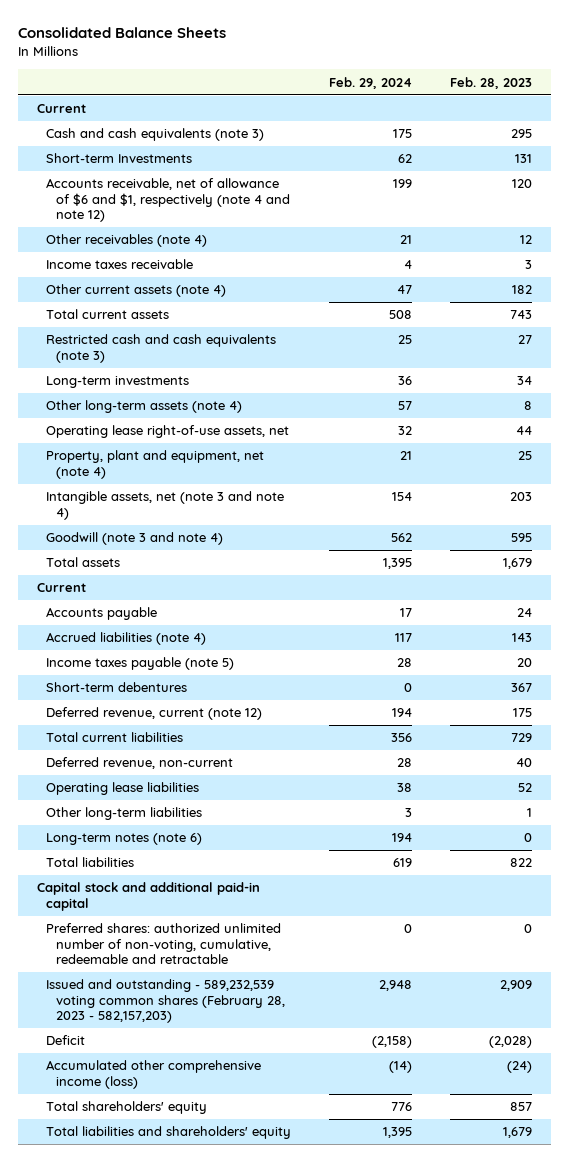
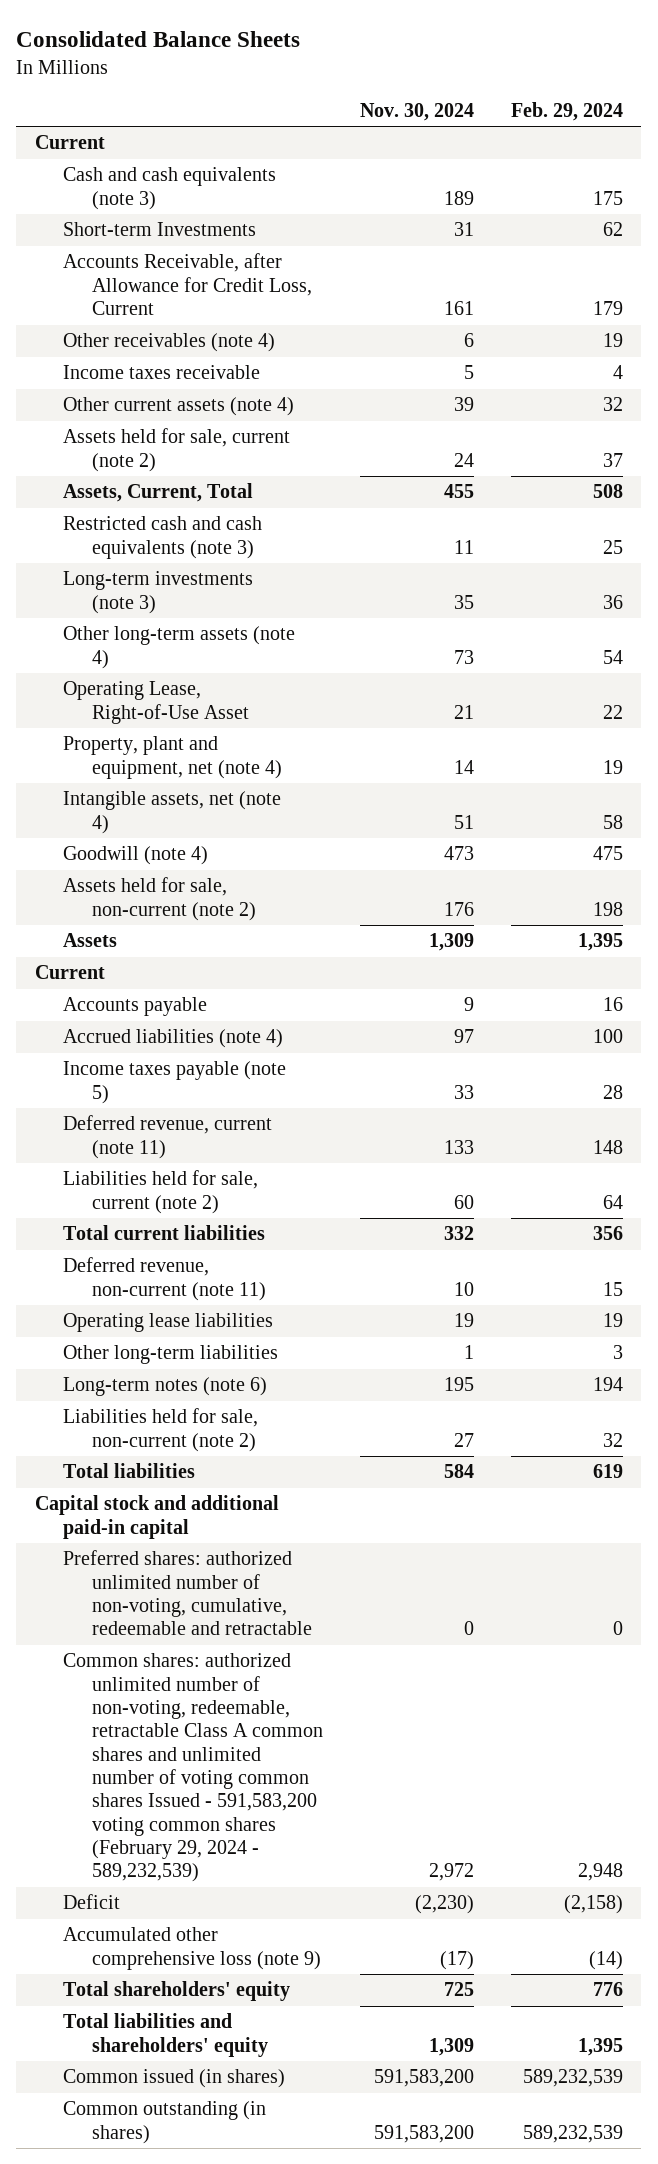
- | Feb. 29, 2024 | Feb. 28, 2023
+ | Nov. 30, 2024 | Feb. 29, 2024
- Accounts receivable, net of allowance of $6 and $1, respectively (note 4 and note 12) | 199 | 120
- Other receivables (note 4) | 21 | 12
+ Accounts Receivable, after Allowance for Credit Loss, Current | 161 | 179
+ Other receivables (note 4) | 6 | 19
- Other current assets (note 4) | 47 | 182
- Total current assets | 508 | 743
+ Other current assets (note 4) | 39 | 32
+ Assets held for sale, current (note 2) | 24 | 37
+ Assets, Current, Total | 455 | 508
- Long-term investments | 36 | 34
- Other long-term assets (note 4) | 57 | 8
- Operating lease right-of-use assets, net | 32 | 44
- Property, plant and equipment, net (note 4) | 21 | 25
- Intangible assets, net (note 3 and note 4) | 154 | 203
- Goodwill (note 3 and note 4) | 562 | 595
- Total assets | 1,395 | 1,679
+ Long-term investments (note 3) | 35 | 36
+ Other long-term assets (note 4) | 73 | 54
+ Operating Lease, Right-of-Use Asset | 21 | 22
+ Property, plant and equipment, net (note 4) | 14 | 19
+ Intangible assets, net (note 4) | 51 | 58
+ Goodwill (note 4) | 473 | 475
+ Assets held for sale, non-current (note 2) | 176 | 198
+ Assets | 1,309 | 1,395
- Accounts payable | 17 | 24
- Accrued liabilities (note 4) | 117 | 143
+ Accounts payable | 9 | 16
+ Accrued liabilities (note 4) | 97 | 100
- Short-term debentures | 0 | 367
- Deferred revenue, current (note 12) | 194 | 175
+ Deferred revenue, current (note 11) | 133 | 148
+ Liabilities held for sale, current (note 2) | 60 | 64
- Deferred revenue, non-current | 28 | 40
- Operating lease liabilities | 38 | 52
+ Deferred revenue, non-current (note 11) | 10 | 15
+ Operating lease liabilities | 19 | 19
+ Liabilities held for sale, non-current (note 2) | 27 | 32
- Issued and outstanding - 589,232,539 voting common shares (February 28, 2023 - 582,157,203) | 2,948 | 2,909
+ Common shares: authorized unlimited number of non-voting, redeemable, retractable Class A common shares and unlimited number of voting common shares Issued - 591,583,200 voting common shares (February 29, 2024 - 589,232,539) | 2,972 | 2,948
- Accumulated other comprehensive income (loss) | (14) | (24)
+ Accumulated other comprehensive loss (note 9) | (17) | (14)
+ Common issued (in shares) | 591,583,200 | 589,232,539
+ Common outstanding (in shares) | 591,583,200 | 589,232,539

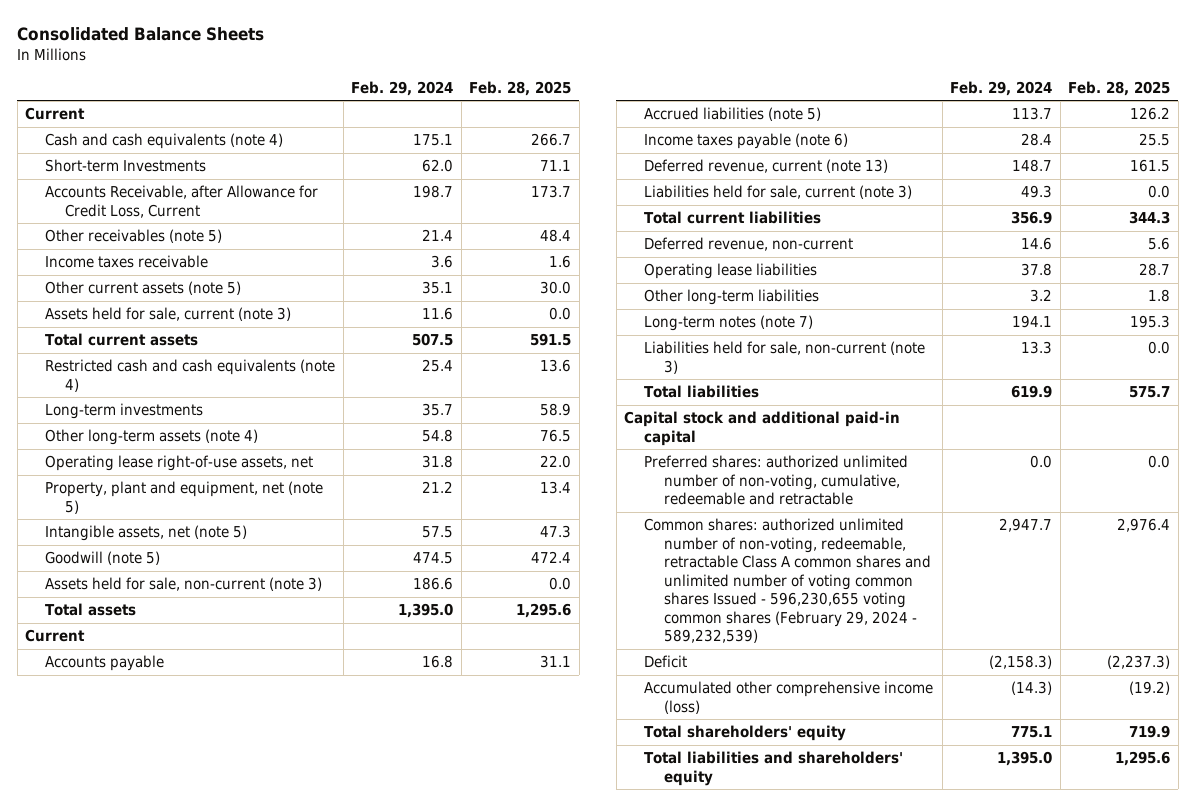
- | Nov. 30, 2024 | Feb. 29, 2024
+ | Feb. 29, 2024 | Feb. 28, 2025
- Cash and cash equivalents (note 3) | 189 | 175
- Short-term Investments | 31 | 62
- Accounts Receivable, after Allowance for Credit Loss, Current | 161 | 179
- Other receivables (note 4) | 6 | 19
- Income taxes receivable | 5 | 4
- Other current assets (note 4) | 39 | 32
- Assets held for sale, current (note 2) | 24 | 37
- Assets, Current, Total | 455 | 508
- Restricted cash and cash equivalents (note 3) | 11 | 25
- Long-term investments (note 3) | 35 | 36
- Other long-term assets (note 4) | 73 | 54
- Operating Lease, Right-of-Use Asset | 21 | 22
- Property, plant and equipment, net (note 4) | 14 | 19
- Intangible assets, net (note 4) | 51 | 58
- Goodwill (note 4) | 473 | 475
- Assets held for sale, non-current (note 2) | 176 | 198
- Assets | 1,309 | 1,395
+ Cash and cash equivalents (note 4) | 175.1 | 266.7
+ Short-term Investments | 62.0 | 71.1
+ Accounts Receivable, after Allowance for Credit Loss, Current | 198.7 | 173.7
+ Other receivables (note 5) | 21.4 | 48.4
+ Income taxes receivable | 3.6 | 1.6
+ Other current assets (note 5) | 35.1 | 30.0
+ Assets held for sale, current (note 3) | 11.6 | 0.0
+ Total current assets | 507.5 | 591.5
+ Restricted cash and cash equivalents (note 4) | 25.4 | 13.6
+ Long-term investments | 35.7 | 58.9
+ Other long-term assets (note 4) | 54.8 | 76.5
+ Operating lease right-of-use assets, net | 31.8 | 22.0
+ Property, plant and equipment, net (note 5) | 21.2 | 13.4
+ Intangible assets, net (note 5) | 57.5 | 47.3
+ Goodwill (note 5) | 474.5 | 472.4
+ Assets held for sale, non-current (note 3) | 186.6 | 0.0
+ Total assets | 1,395.0 | 1,295.6
- Accounts payable | 9 | 16
- Accrued liabilities (note 4) | 97 | 100
- Income taxes payable (note 5) | 33 | 28
- Deferred revenue, current (note 11) | 133 | 148
- Liabilities held for sale, current (note 2) | 60 | 64
- Total current liabilities | 332 | 356
- Deferred revenue, non-current (note 11) | 10 | 15
- Operating lease liabilities | 19 | 19
- Other long-term liabilities | 1 | 3
- Long-term notes (note 6) | 195 | 194
- Liabilities held for sale, non-current (note 2) | 27 | 32
- Total liabilities | 584 | 619
+ Accounts payable | 16.8 | 31.1
+ Accrued liabilities (note 5) | 113.7 | 126.2
+ Income taxes payable (note 6) | 28.4 | 25.5
+ Deferred revenue, current (note 13) | 148.7 | 161.5
+ Liabilities held for sale, current (note 3) | 49.3 | 0.0
+ Total current liabilities | 356.9 | 344.3
+ Deferred revenue, non-current | 14.6 | 5.6
+ Operating lease liabilities | 37.8 | 28.7
+ Other long-term liabilities | 3.2 | 1.8
+ Long-term notes (note 7) | 194.1 | 195.3
+ Liabilities held for sale, non-current (note 3) | 13.3 | 0.0
+ Total liabilities | 619.9 | 575.7
- Preferred shares: authorized unlimited number of non-voting, cumulative, redeemable and retractable | 0 | 0
- Common shares: authorized unlimited number of non-voting, redeemable, retractable Class A common shares and unlimited number of voting common shares Issued - 591,583,200 voting common shares (February 29, 2024 - 589,232,539) | 2,972 | 2,948
- Deficit | (2,230) | (2,158)
- Accumulated other comprehensive loss (note 9) | (17) | (14)
- Total shareholders' equity | 725 | 776
- Total liabilities and shareholders' equity | 1,309 | 1,395
- Common issued (in shares) | 591,583,200 | 589,232,539
- Common outstanding (in shares) | 591,583,200 | 589,232,539
+ Preferred shares: authorized unlimited number of non-voting, cumulative, redeemable and retractable | 0.0 | 0.0
+ Common shares: authorized unlimited number of non-voting, redeemable, retractable Class A common shares and unlimited number of voting common shares Issued - 596,230,655 voting common shares (February 29, 2024 - 589,232,539) | 2,947.7 | 2,976.4
+ Deficit | (2,158.3) | (2,237.3)
+ Accumulated other comprehensive income (loss) | (14.3) | (19.2)
+ Total shareholders' equity | 775.1 | 719.9
+ Total liabilities and shareholders' equity | 1,395.0 | 1,295.6

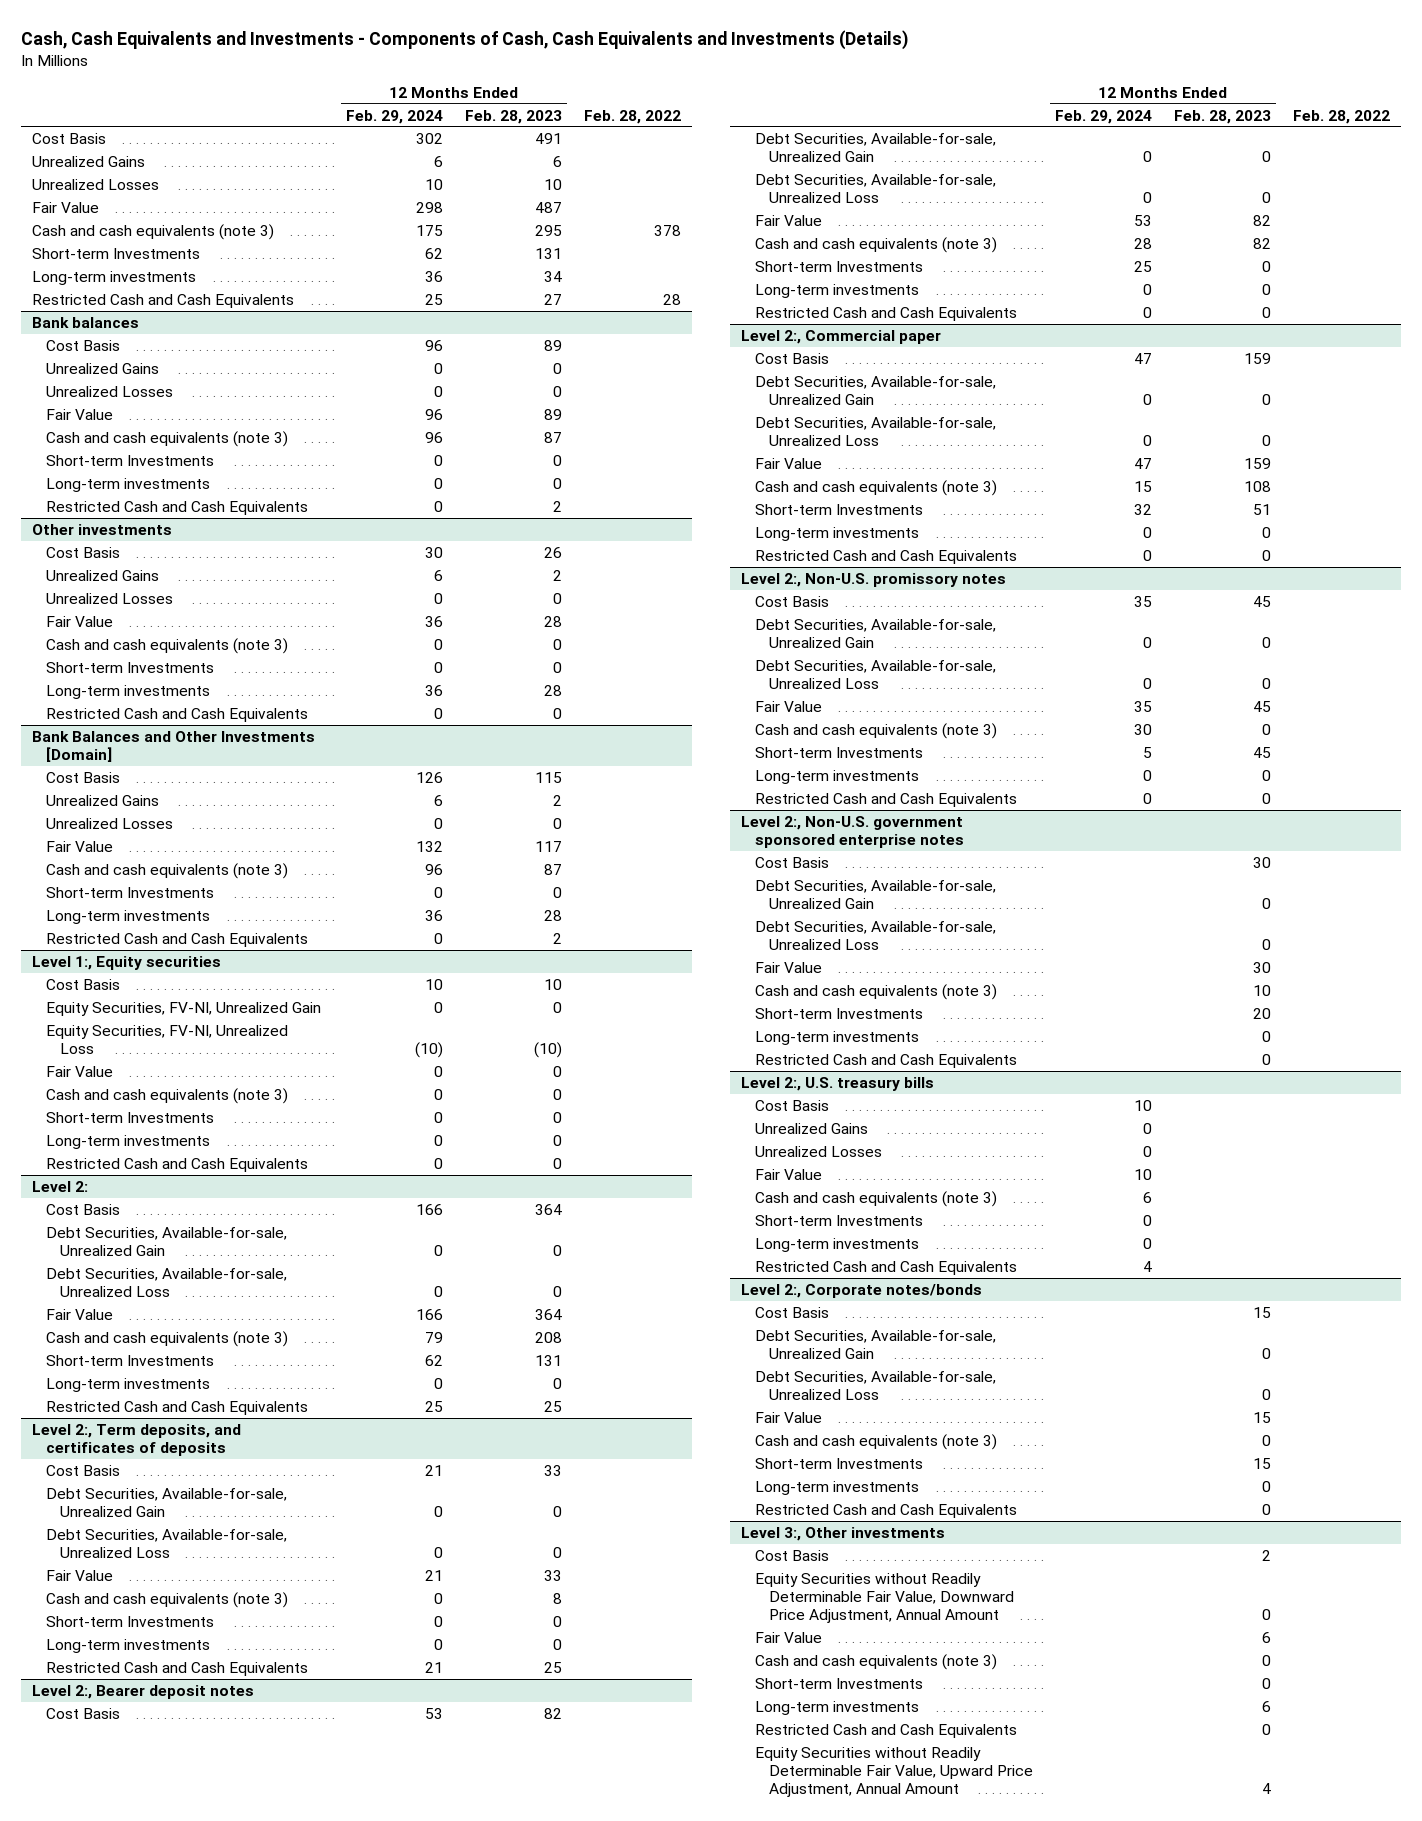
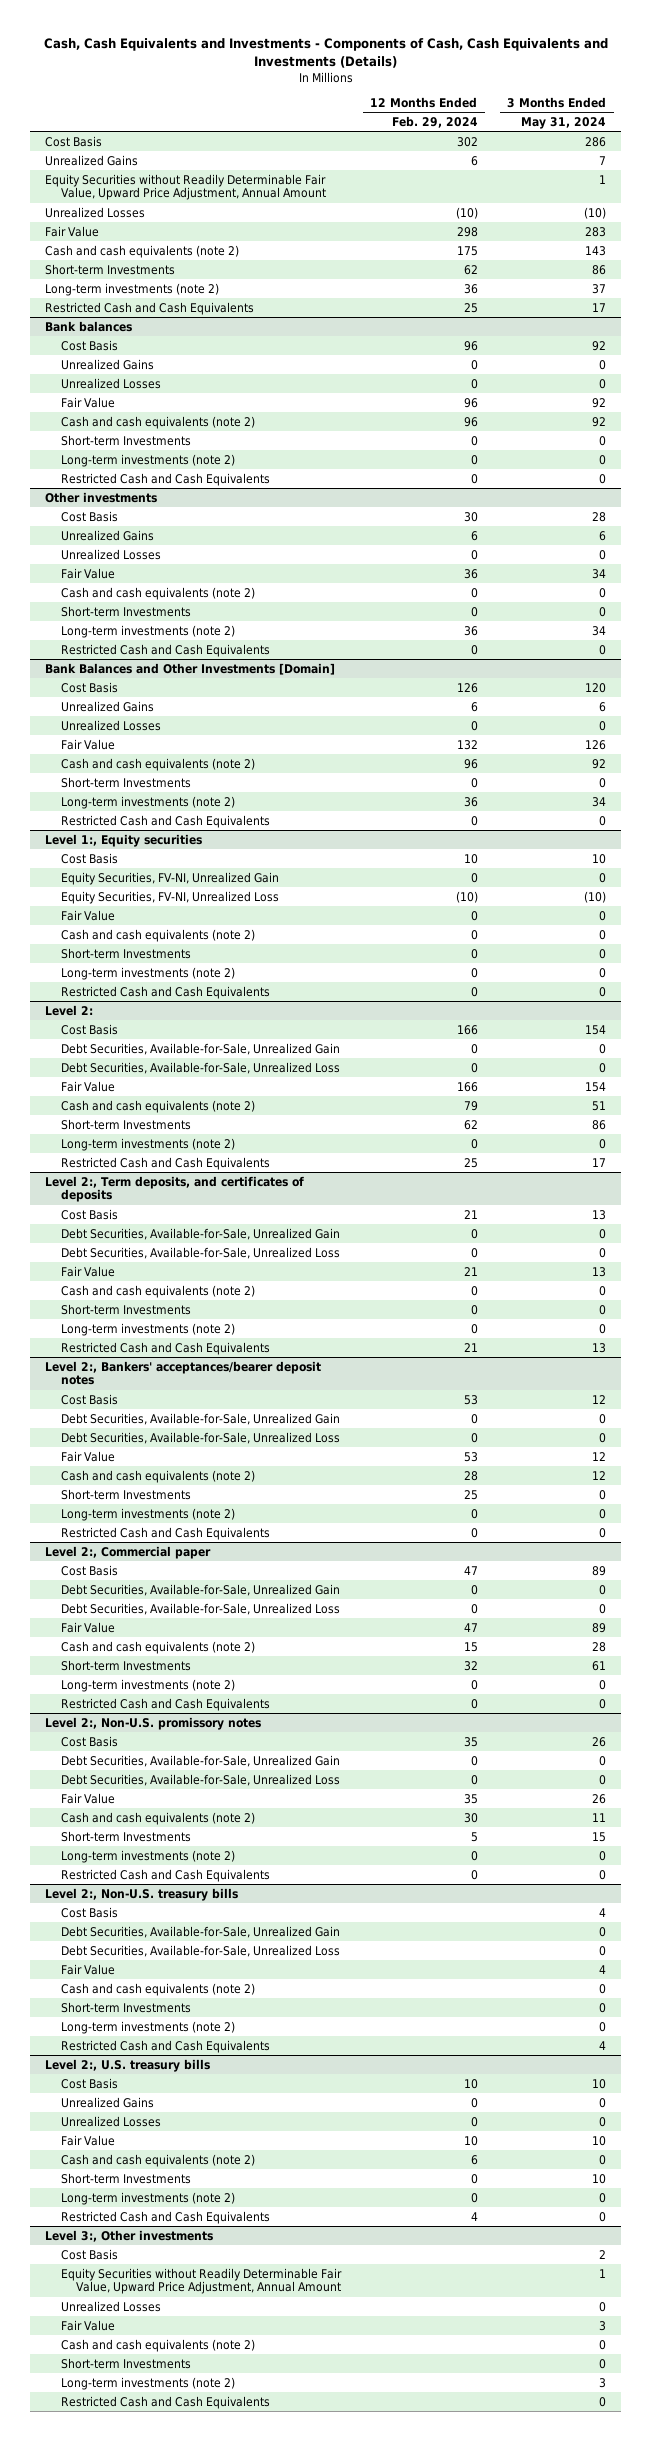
- | 12 Months Ended Feb. 29, 2024 | 12 Months Ended Feb. 28, 2023 | Feb. 28, 2022
+ | 12 Months Ended Feb. 29, 2024 | 3 Months Ended May 31, 2024
- Unrealized Losses | 10 | 10 |
+ Equity Securities without Readily Determinable Fair Value, Upward Price Adjustment, Annual Amount | | 1
+ Unrealized Losses | (10) | (10)
- Cash and cash equivalents (note 3) | 175 | 295 | 378
+ Cash and cash equivalents (note 2) | 175 | 143
- Long-term investments | 36 | 34 |
+ Long-term investments (note 2) | 36 | 37
@ Bank balances
- Cash and cash equivalents (note 3) | 96 | 87 |
+ Cash and cash equivalents (note 2) | 96 | 92
- Long-term investments | 0 | 0 |
+ Long-term investments (note 2) | 0 | 0
@ Other investments
- Cash and cash equivalents (note 3) | 0 | 0 |
+ Cash and cash equivalents (note 2) | 0 | 0
- Long-term investments | 36 | 28 |
+ Long-term investments (note 2) | 36 | 34
@ Bank Balances and Other Investments [Domain]
- Cash and cash equivalents (note 3) | 96 | 87 |
+ Cash and cash equivalents (note 2) | 96 | 92
- Long-term investments | 36 | 28 |
+ Long-term investments (note 2) | 36 | 34
@ Level 1:, Equity securities
- Cash and cash equivalents (note 3) | 0 | 0 |
+ Cash and cash equivalents (note 2) | 0 | 0
- Long-term investments | 0 | 0 |
+ Long-term investments (note 2) | 0 | 0
@ Level 2:
- Debt Securities, Available-for-sale, Unrealized Gain | 0 | 0 |
- Debt Securities, Available-for-sale, Unrealized Loss | 0 | 0 |
+ Debt Securities, Available-for-Sale, Unrealized Gain | 0 | 0
+ Debt Securities, Available-for-Sale, Unrealized Loss | 0 | 0
- Cash and cash equivalents (note 3) | 79 | 208 |
+ Cash and cash equivalents (note 2) | 79 | 51
- Long-term investments | 0 | 0 |
+ Long-term investments (note 2) | 0 | 0
@ Level 2:, Term deposits, and certificates of deposits
- Debt Securities, Available-for-sale, Unrealized Gain | 0 | 0 |
- Debt Securities, Available-for-sale, Unrealized Loss | 0 | 0 |
+ Debt Securities, Available-for-Sale, Unrealized Gain | 0 | 0
+ Debt Securities, Available-for-Sale, Unrealized Loss | 0 | 0
- Cash and cash equivalents (note 3) | 0 | 8 |
+ Cash and cash equivalents (note 2) | 0 | 0
- Long-term investments | 0 | 0 |
+ Long-term investments (note 2) | 0 | 0
- Level 2:, Bearer deposit notes
+ Level 2:, Bankers' acceptances/bearer deposit notes
- Debt Securities, Available-for-sale, Unrealized Gain | 0 | 0 |
- Debt Securities, Available-for-sale, Unrealized Loss | 0 | 0 |
+ Debt Securities, Available-for-Sale, Unrealized Gain | 0 | 0
+ Debt Securities, Available-for-Sale, Unrealized Loss | 0 | 0
- Cash and cash equivalents (note 3) | 28 | 82 |
+ Cash and cash equivalents (note 2) | 28 | 12
- Long-term investments | 0 | 0 |
+ Long-term investments (note 2) | 0 | 0
@ Level 2:, Commercial paper
- Debt Securities, Available-for-sale, Unrealized Gain | 0 | 0 |
- Debt Securities, Available-for-sale, Unrealized Loss | 0 | 0 |
+ Debt Securities, Available-for-Sale, Unrealized Gain | 0 | 0
+ Debt Securities, Available-for-Sale, Unrealized Loss | 0 | 0
- Cash and cash equivalents (note 3) | 15 | 108 |
+ Cash and cash equivalents (note 2) | 15 | 28
- Long-term investments | 0 | 0 |
+ Long-term investments (note 2) | 0 | 0
@ Level 2:, Non-U.S. promissory notes
- Debt Securities, Available-for-sale, Unrealized Gain | 0 | 0 |
- Debt Securities, Available-for-sale, Unrealized Loss | 0 | 0 |
+ Debt Securities, Available-for-Sale, Unrealized Gain | 0 | 0
+ Debt Securities, Available-for-Sale, Unrealized Loss | 0 | 0
- Cash and cash equivalents (note 3) | 30 | 0 |
+ Cash and cash equivalents (note 2) | 30 | 11
- Long-term investments | 0 | 0 |
+ Long-term investments (note 2) | 0 | 0
- Level 2:, Non-U.S. government sponsored enterprise notes
+ Level 2:, Non-U.S. treasury bills
- Debt Securities, Available-for-sale, Unrealized Gain | | 0 |
- Debt Securities, Available-for-sale, Unrealized Loss | | 0 |
+ Debt Securities, Available-for-Sale, Unrealized Gain | | 0
+ Debt Securities, Available-for-Sale, Unrealized Loss | | 0
- Cash and cash equivalents (note 3) | | 10 |
+ Cash and cash equivalents (note 2) | | 0
- Long-term investments | | 0 |
+ Long-term investments (note 2) | | 0
@ Level 2:, U.S. treasury bills
- Cash and cash equivalents (note 3) | 6 | |
+ Cash and cash equivalents (note 2) | 6 | 0
- Long-term investments | 0 | |
+ Long-term investments (note 2) | 0 | 0
- Level 2:, Corporate notes/bonds
- Cost Basis | | 15 |
- Debt Securities, Available-for-sale, Unrealized Gain | | 0 |
- Debt Securities, Available-for-sale, Unrealized Loss | | 0 |
- Fair Value | | 15 |
- Cash and cash equivalents (note 3) | | 0 |
- Short-term Investments | | 15 |
- Long-term investments | | 0 |
- Restricted Cash and Cash Equivalents | | 0 |
@ Level 3:, Other investments
- Equity Securities without Readily Determinable Fair Value, Downward Price Adjustment, Annual Amount | | 0 |
moved up: Equity Securities without Readily Determinable Fair Value, Upward Price Adjustment, Annual Amount | | 1
+ Unrealized Losses | | 0
- Cash and cash equivalents (note 3) | | 0 |
+ Cash and cash equivalents (note 2) | | 0
- Long-term investments | | 6 |
+ Long-term investments (note 2) | | 3

